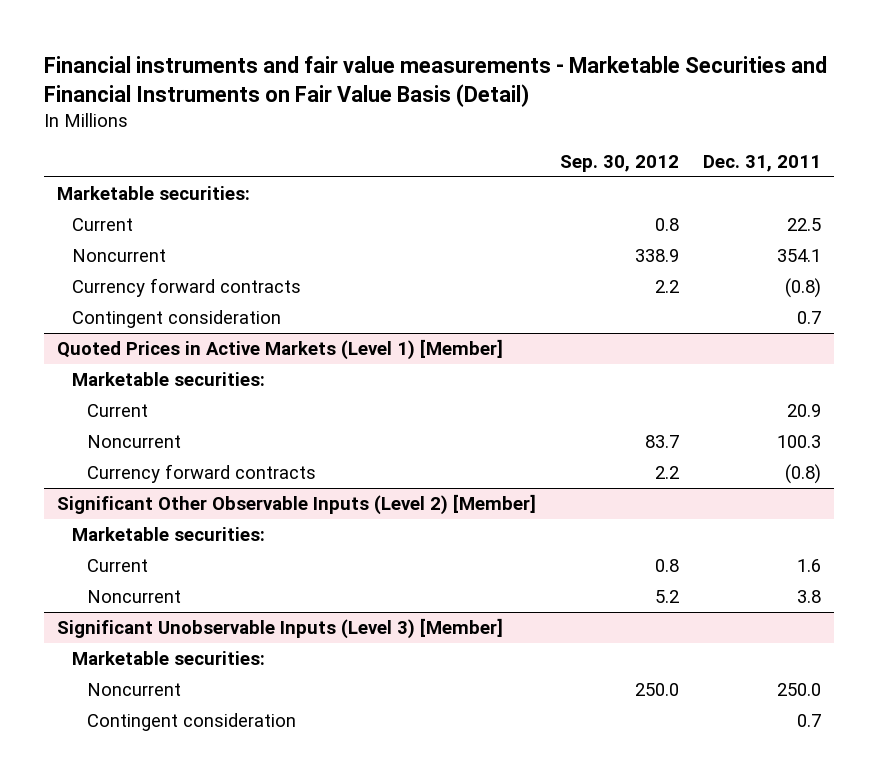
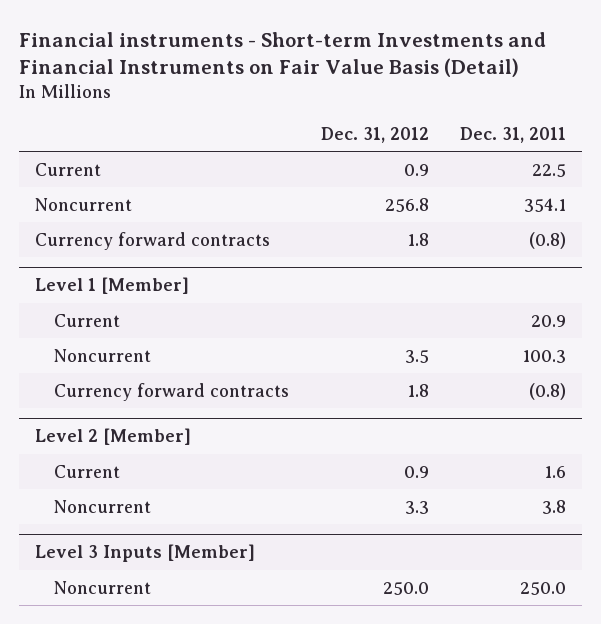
- Financial instruments and fair value measurements - Marketable Securities and Financial Instruments on Fair Value Basis (Detail)
+ Financial instruments - Short-term Investments and Financial Instruments on Fair Value Basis (Detail)
- | Sep. 30, 2012 | Dec. 31, 2011
+ | Dec. 31, 2012 | Dec. 31, 2011
- Marketable securities:
- Contingent consideration | | 0.7
- Quoted Prices in Active Markets (Level 1) [Member]
- Marketable securities:
+ Level 1 [Member]
- Significant Other Observable Inputs (Level 2) [Member]
- Marketable securities:
+ Level 2 [Member]
- Significant Unobservable Inputs (Level 3) [Member]
- Marketable securities:
+ Level 3 Inputs [Member]
- Contingent consideration | | 0.7

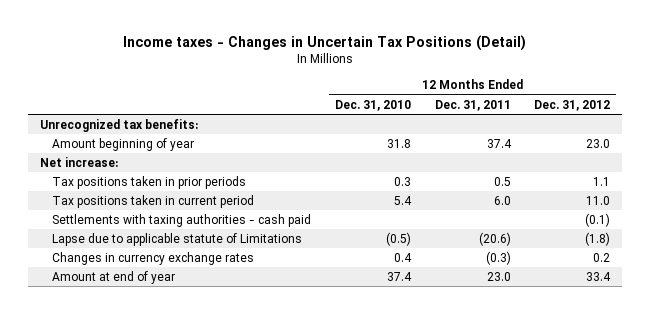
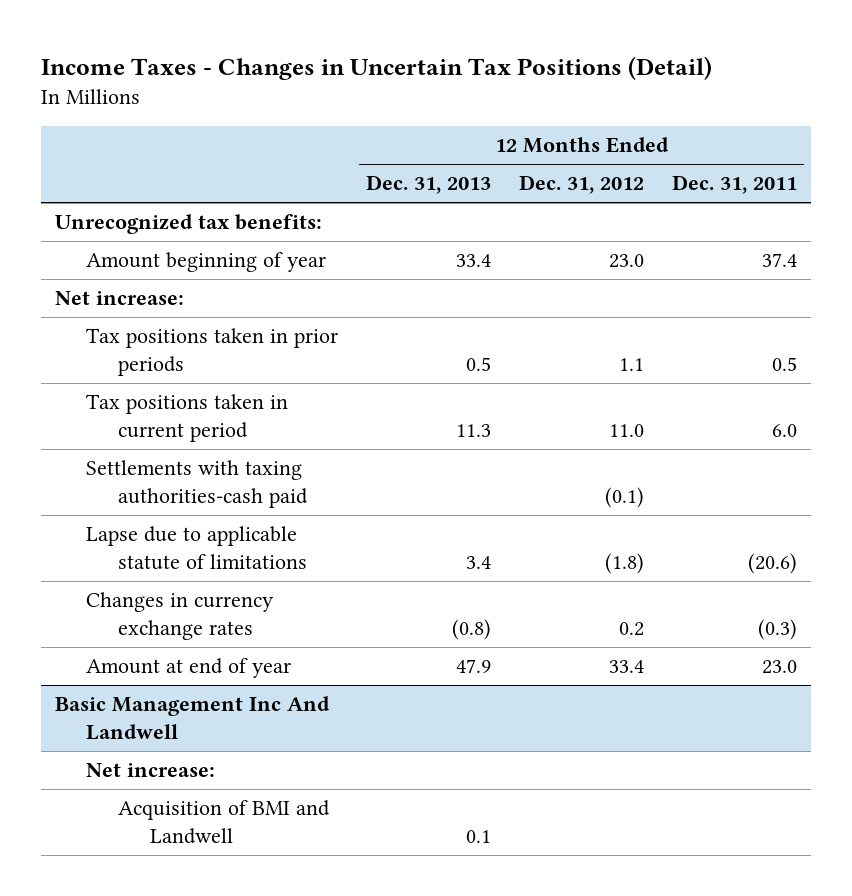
- Income taxes - Changes in Uncertain Tax Positions (Detail)
+ Income Taxes - Changes in Uncertain Tax Positions (Detail)
- | 12 Months Ended Dec. 31, 2010 | 12 Months Ended Dec. 31, 2011 | 12 Months Ended Dec. 31, 2012
+ | 12 Months Ended Dec. 31, 2013 | 12 Months Ended Dec. 31, 2012 | 12 Months Ended Dec. 31, 2011
- Settlements with taxing authorities - cash paid | | | (0.1)
- Lapse due to applicable statute of Limitations | (0.5) | (20.6) | (1.8)
+ Settlements with taxing authorities-cash paid | | (0.1) |
+ Lapse due to applicable statute of limitations | 3.4 | (1.8) | (20.6)
+ Basic Management Inc And Landwell
+ Net increase:
+ Acquisition of BMI and Landwell | 0.1 | |

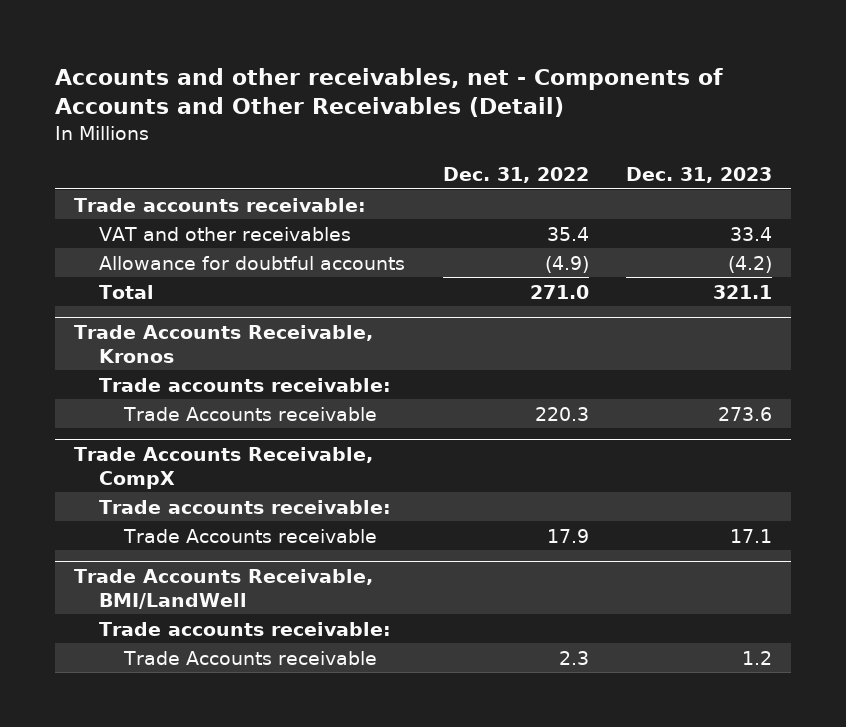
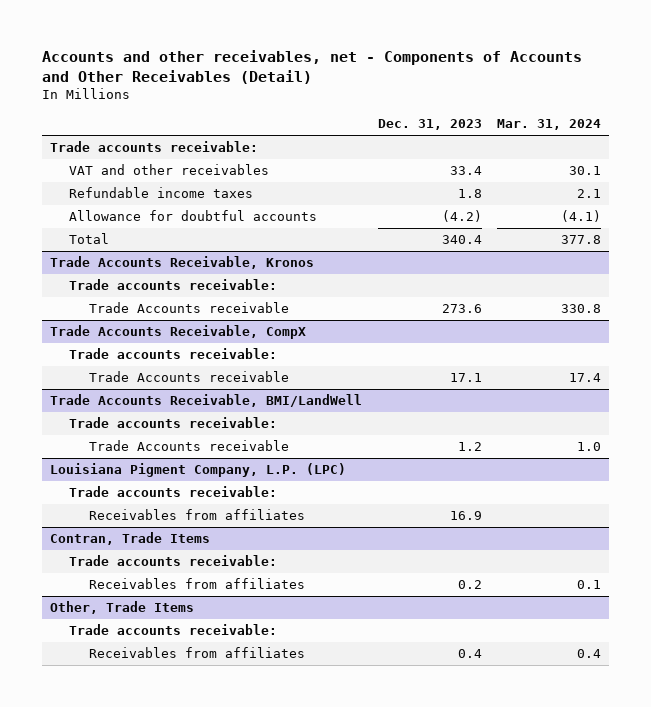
- | Dec. 31, 2022 | Dec. 31, 2023
+ | Dec. 31, 2023 | Mar. 31, 2024
+ Refundable income taxes | 1.8 | 2.1
- Total | 271.0 | 321.1
+ Total | 340.4 | 377.8
+ Louisiana Pigment Company, L.P. (LPC)
+ Trade accounts receivable:
+ Receivables from affiliates | 16.9 |
+ Contran, Trade Items
+ Trade accounts receivable:
+ Receivables from affiliates | 0.2 | 0.1
+ Other, Trade Items
+ Trade accounts receivable:
+ Receivables from affiliates | 0.4 | 0.4

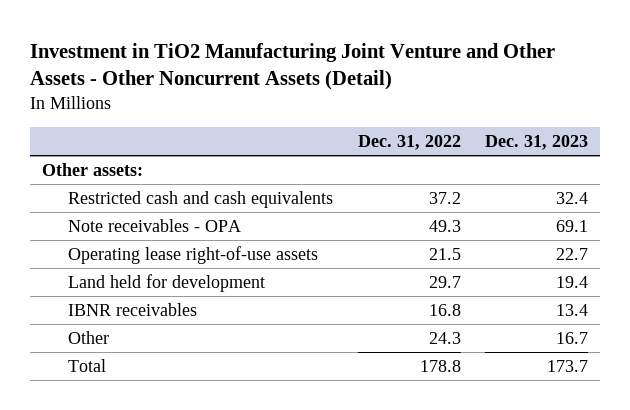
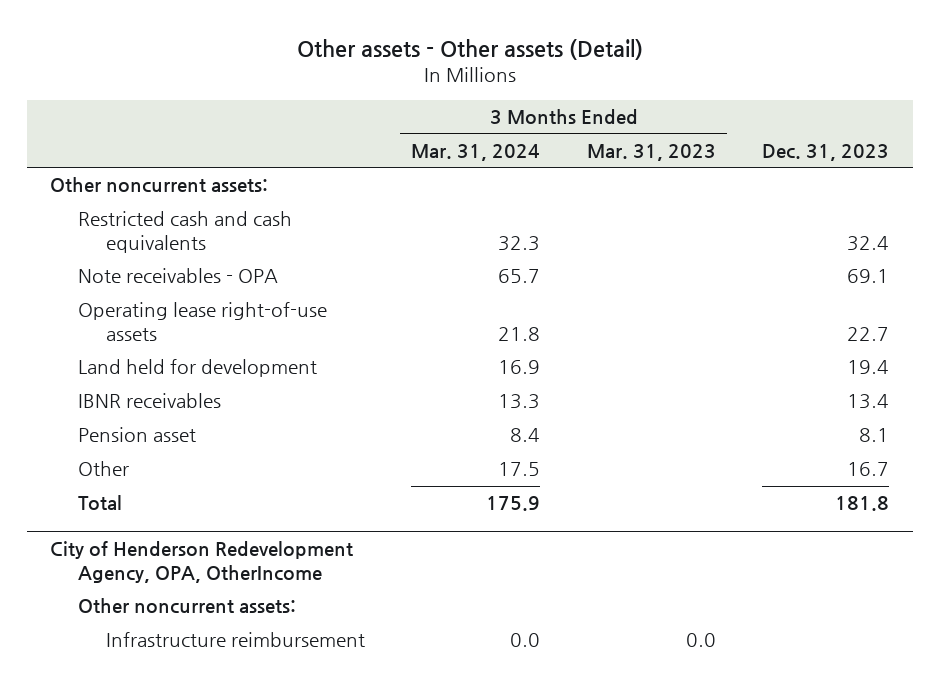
- Investment in TiO2 Manufacturing Joint Venture and Other Assets - Other Noncurrent Assets (Detail)
+ Other assets - Other assets (Detail)
- | Dec. 31, 2022 | Dec. 31, 2023
+ | 3 Months Ended Mar. 31, 2024 | 3 Months Ended Mar. 31, 2023 | Dec. 31, 2023
- Other assets:
+ Other noncurrent assets:
+ Pension asset | 8.4 | | 8.1
- Total | 178.8 | 173.7
+ Total | 175.9 | | 181.8
+ City of Henderson Redevelopment Agency, OPA, OtherIncome
+ Other noncurrent assets:
+ Infrastructure reimbursement | 0.0 | 0.0 |

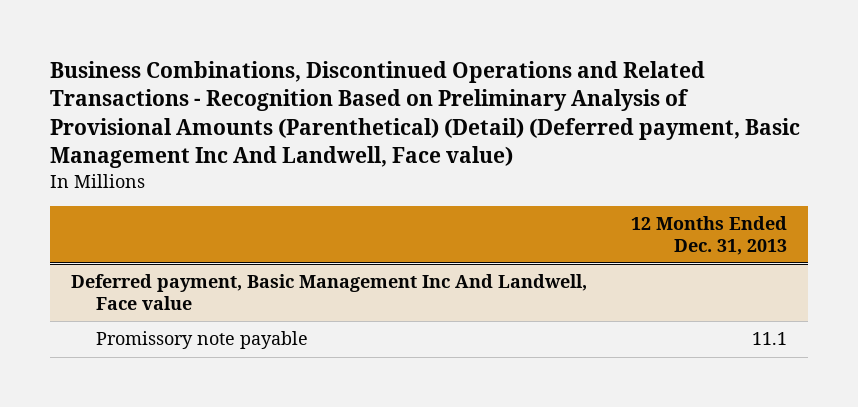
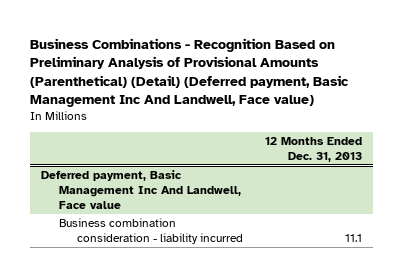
- Business Combinations, Discontinued Operations and Related Transactions - Recognition Based on Preliminary Analysis of Provisional Amounts (Parenthetical) (Detail) (Deferred payment, Basic Management Inc And Landwell, Face value)
+ Business Combinations - Recognition Based on Preliminary Analysis of Provisional Amounts (Parenthetical) (Detail) (Deferred payment, Basic Management Inc And Landwell, Face value)
@ Deferred payment, Basic Management Inc And Landwell, Face value
- Promissory note payable | 11.1
+ Business combination consideration - liability incurred | 11.1

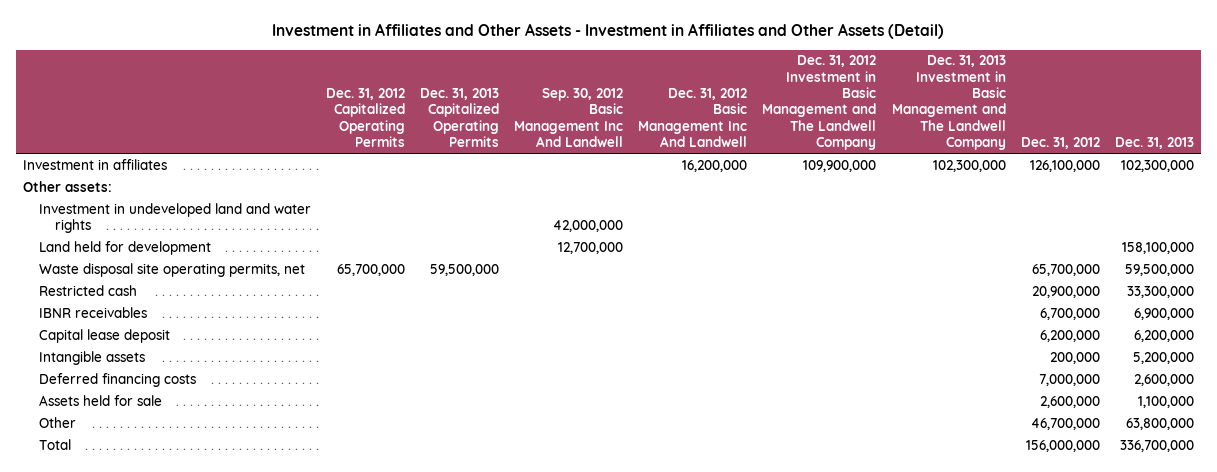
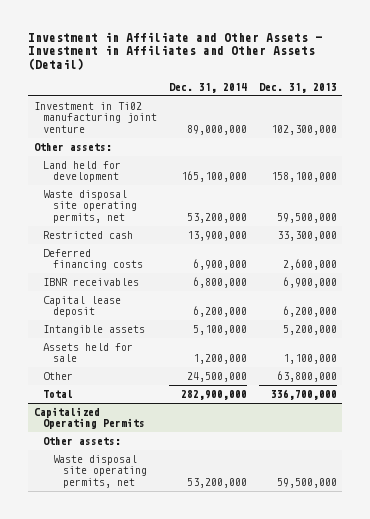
- Investment in Affiliates and Other Assets - Investment in Affiliates and Other Assets (Detail)
+ Investment in Affiliate and Other Assets - Investment in Affiliates and Other Assets (Detail)
- | Dec. 31, 2012 Capitalized Operating Permits | Dec. 31, 2013 Capitalized Operating Permits | Sep. 30, 2012 Basic Management Inc And Landwell | Dec. 31, 2012 Basic Management Inc And Landwell | Dec. 31, 2012 Investment in Basic Management and The Landwell Company | Dec. 31, 2013 Investment in Basic Management and The Landwell Company | Dec. 31, 2012 | Dec. 31, 2013
+ | Dec. 31, 2014 | Dec. 31, 2013
- Investment in affiliates | | | | 16,200,000 | 109,900,000 | 102,300,000 | 126,100,000 | 102,300,000
+ Investment in Ti02 manufacturing joint venture | 89,000,000 | 102,300,000
- Investment in undeveloped land and water rights | | | 42,000,000 | | | | |
moved up: Deferred financing costs | 6,900,000 | 2,600,000
+ Capitalized Operating Permits
+ Other assets:
+ Waste disposal site operating permits, net | 53,200,000 | 59,500,000

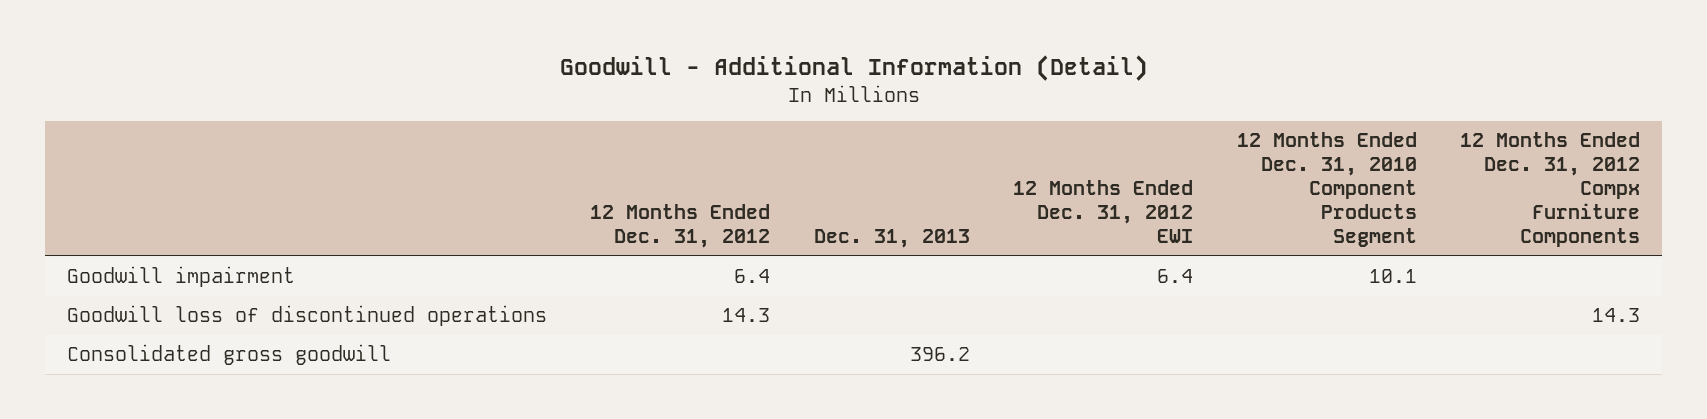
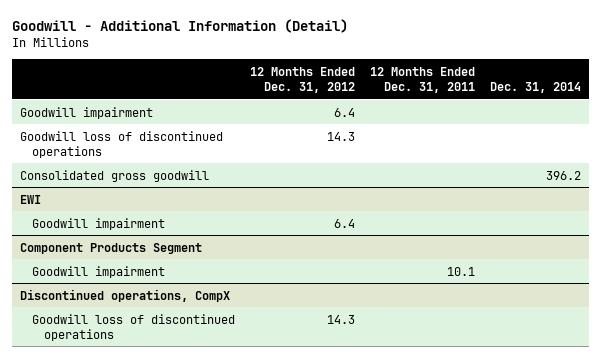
- | 12 Months Ended Dec. 31, 2012 | Dec. 31, 2013 | 12 Months Ended Dec. 31, 2012 EWI | 12 Months Ended Dec. 31, 2010 Component Products Segment | 12 Months Ended Dec. 31, 2012 Compx Furniture Components
+ | 12 Months Ended Dec. 31, 2012 | 12 Months Ended Dec. 31, 2011 | Dec. 31, 2014
+ EWI
+ Goodwill impairment | 6.4 | |
+ Component Products Segment
+ Goodwill impairment | | 10.1 |
+ Discontinued operations, CompX
+ Goodwill loss of discontinued operations | 14.3 | |

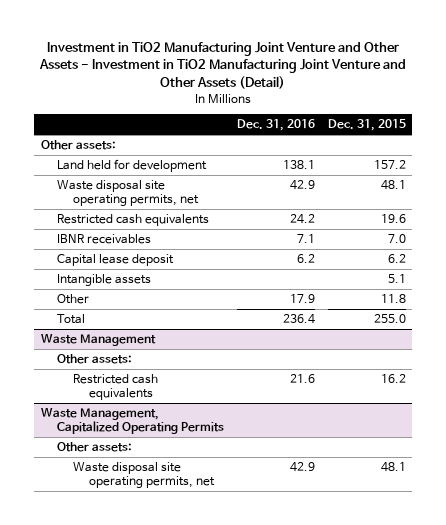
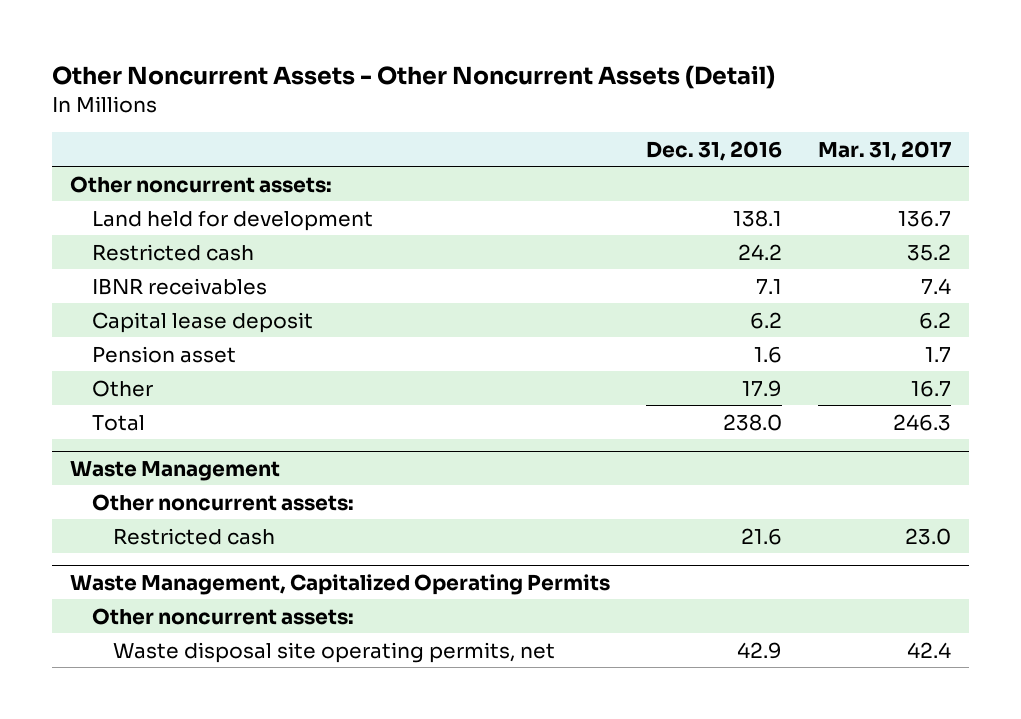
- Investment in TiO2 Manufacturing Joint Venture and Other Assets - Investment in TiO2 Manufacturing Joint Venture and Other Assets (Detail)
+ Other Noncurrent Assets - Other Noncurrent Assets (Detail)
- | Dec. 31, 2016 | Dec. 31, 2015
+ | Dec. 31, 2016 | Mar. 31, 2017
- Other assets:
+ Other noncurrent assets:
- Waste disposal site operating permits, net | 42.9 | 48.1
- Restricted cash equivalents | 24.2 | 19.6
+ Restricted cash | 24.2 | 35.2
- Intangible assets | | 5.1
+ Pension asset | 1.6 | 1.7
- Total | 236.4 | 255.0
+ Total | 238.0 | 246.3
@ Waste Management
- Other assets:
- Restricted cash equivalents | 21.6 | 16.2
+ Other noncurrent assets:
+ Restricted cash | 21.6 | 23.0
@ Waste Management, Capitalized Operating Permits
- Other assets:
+ Other noncurrent assets:

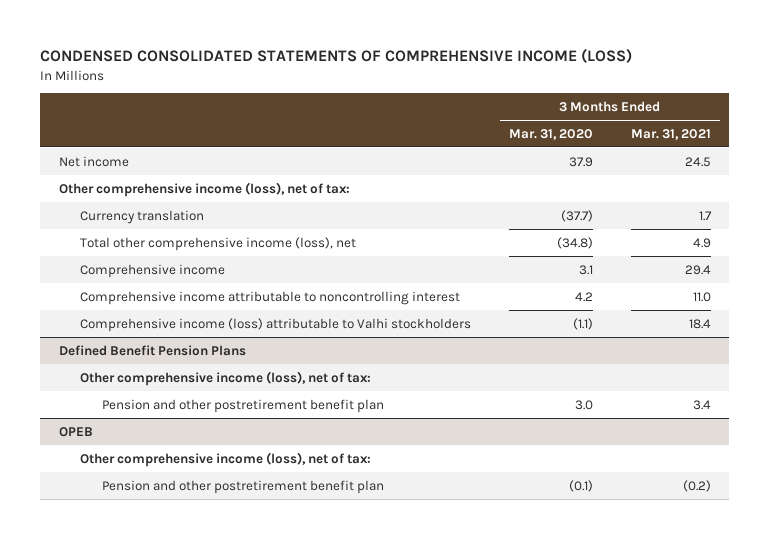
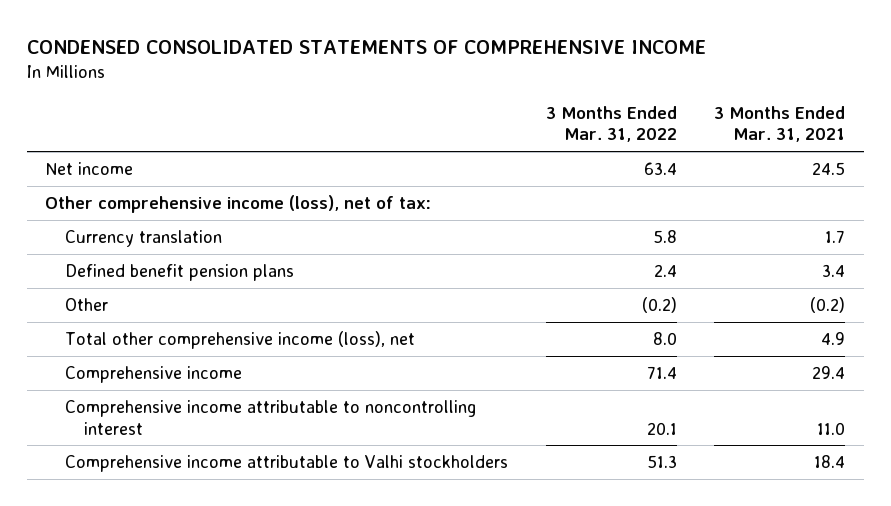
- CONDENSED CONSOLIDATED STATEMENTS OF COMPREHENSIVE INCOME (LOSS)
+ CONDENSED CONSOLIDATED STATEMENTS OF COMPREHENSIVE INCOME
- | 3 Months Ended Mar. 31, 2020 | 3 Months Ended Mar. 31, 2021
+ | 3 Months Ended Mar. 31, 2022 | 3 Months Ended Mar. 31, 2021
+ Defined benefit pension plans | 2.4 | 3.4
+ Other | (0.2) | (0.2)
- Comprehensive income (loss) attributable to Valhi stockholders | (1.1) | 18.4
- Defined Benefit Pension Plans
- Other comprehensive income (loss), net of tax:
- Pension and other postretirement benefit plan | 3.0 | 3.4
- OPEB
- Other comprehensive income (loss), net of tax:
- Pension and other postretirement benefit plan | (0.1) | (0.2)
+ Comprehensive income attributable to Valhi stockholders | 51.3 | 18.4

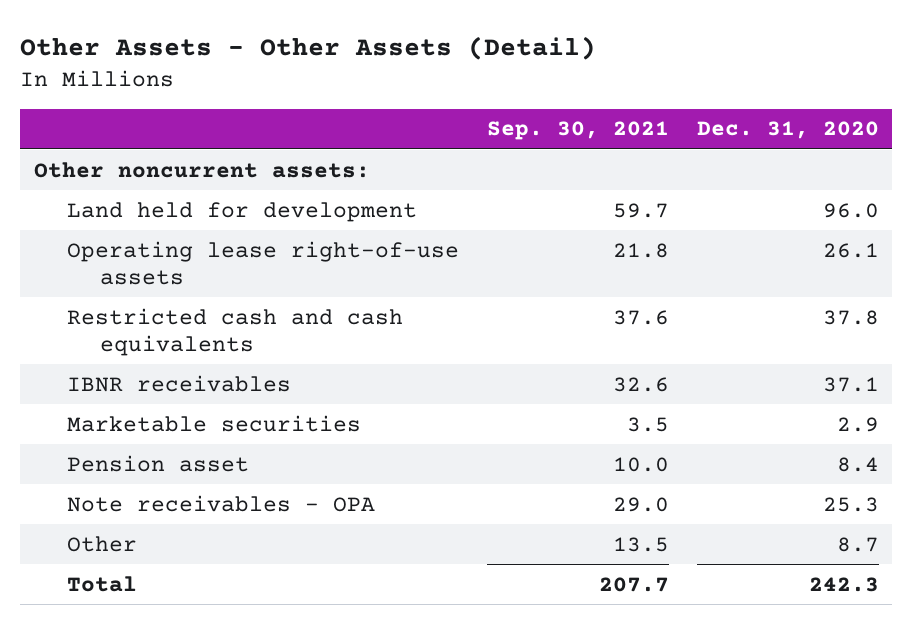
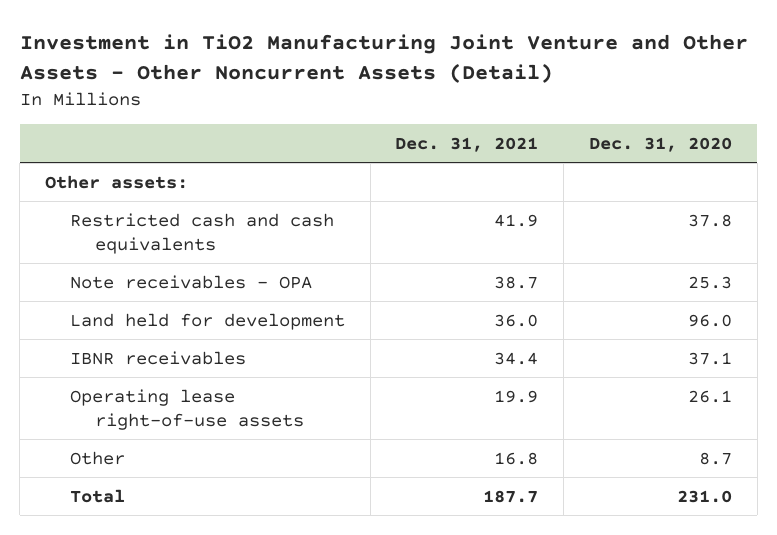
- Other Assets - Other Assets (Detail)
+ Investment in TiO2 Manufacturing Joint Venture and Other Assets - Other Noncurrent Assets (Detail)
- | Sep. 30, 2021 | Dec. 31, 2020
+ | Dec. 31, 2021 | Dec. 31, 2020
- Other noncurrent assets:
+ Other assets:
- Marketable securities | 3.5 | 2.9
- Pension asset | 10.0 | 8.4
moved down: Land held for development | 36.0 | 96.0
moved down: IBNR receivables | 34.4 | 37.1
moved down: Operating lease right-of-use assets | 19.9 | 26.1
- Total | 207.7 | 242.3
+ Total | 187.7 | 231.0

